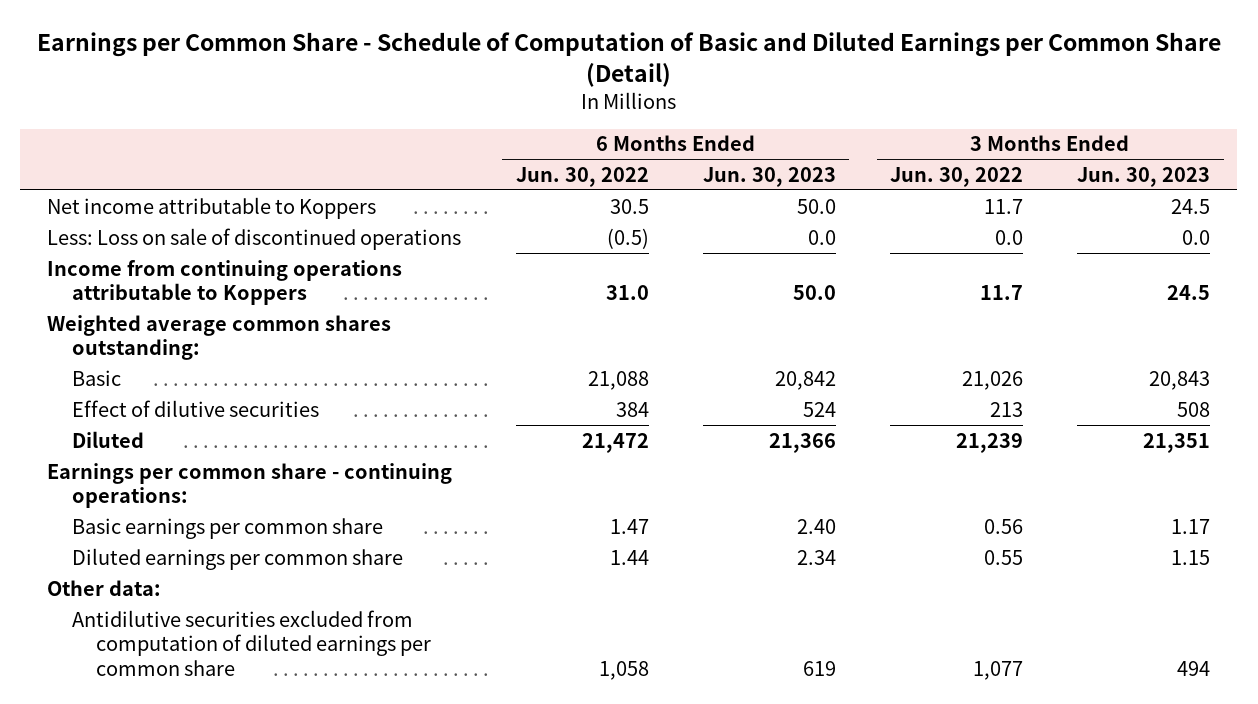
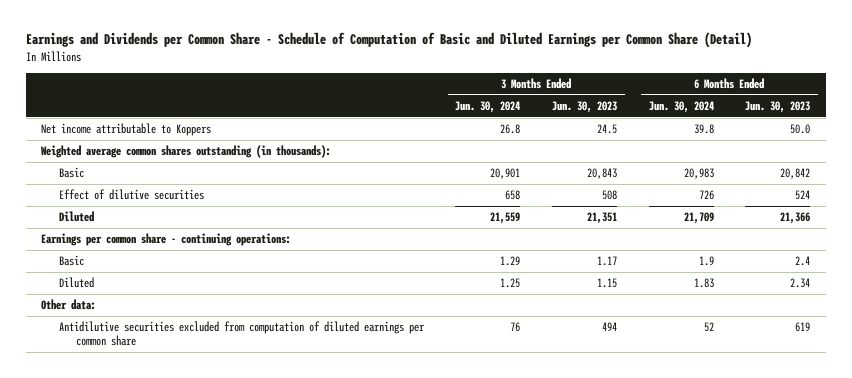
- Earnings per Common Share - Schedule of Computation of Basic and Diluted Earnings per Common Share (Detail)
+ Earnings and Dividends per Common Share - Schedule of Computation of Basic and Diluted Earnings per Common Share (Detail)
- | 6 Months Ended Jun. 30, 2022 | 6 Months Ended Jun. 30, 2023 | 3 Months Ended Jun. 30, 2022 | 3 Months Ended Jun. 30, 2023
+ | 3 Months Ended Jun. 30, 2024 | 3 Months Ended Jun. 30, 2023 | 6 Months Ended Jun. 30, 2024 | 6 Months Ended Jun. 30, 2023
- Less: Loss on sale of discontinued operations | (0.5) | 0.0 | 0.0 | 0.0
- Income from continuing operations attributable to Koppers | 31.0 | 50.0 | 11.7 | 24.5
- Weighted average common shares outstanding:
+ Weighted average common shares outstanding (in thousands):
- Basic earnings per common share | 1.47 | 2.40 | 0.56 | 1.17
- Diluted earnings per common share | 1.44 | 2.34 | 0.55 | 1.15
+ Basic | 1.29 | 1.17 | 1.9 | 2.4
+ Diluted | 1.25 | 1.15 | 1.83 | 2.34

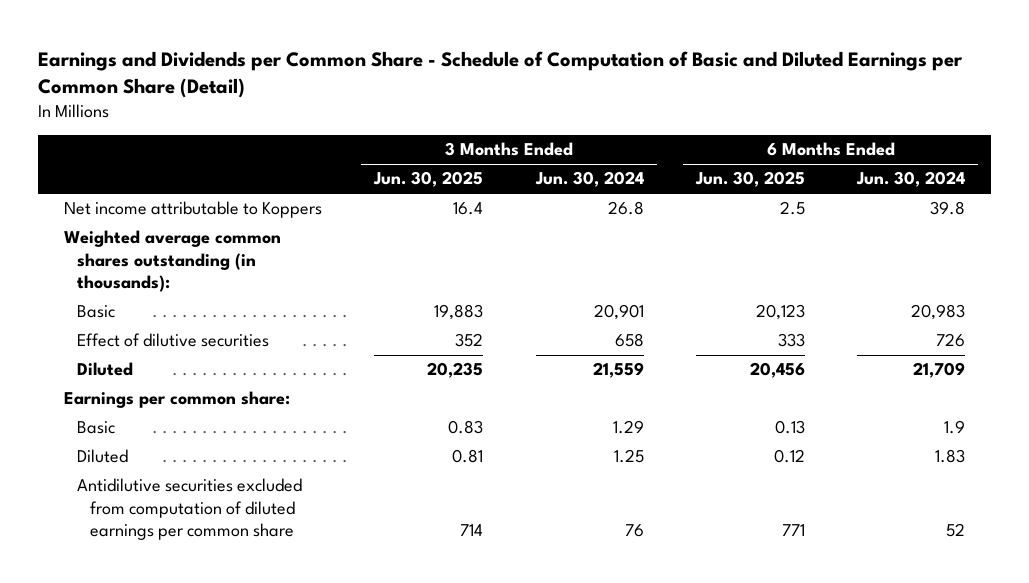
- | 3 Months Ended Jun. 30, 2024 | 3 Months Ended Jun. 30, 2023 | 6 Months Ended Jun. 30, 2024 | 6 Months Ended Jun. 30, 2023
+ | 3 Months Ended Jun. 30, 2025 | 3 Months Ended Jun. 30, 2024 | 6 Months Ended Jun. 30, 2025 | 6 Months Ended Jun. 30, 2024
- Earnings per common share - continuing operations:
+ Earnings per common share:
- Other data:

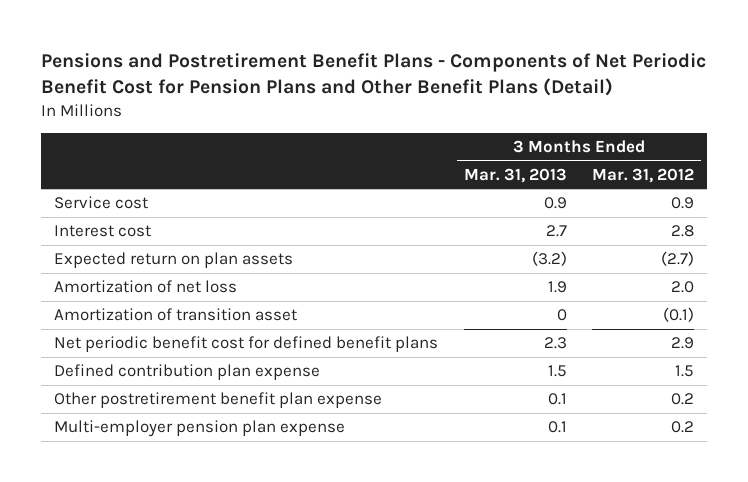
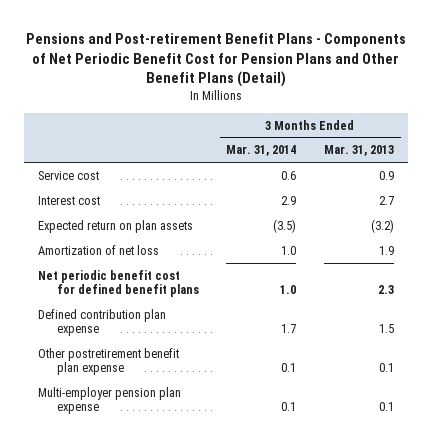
- Pensions and Postretirement Benefit Plans - Components of Net Periodic Benefit Cost for Pension Plans and Other Benefit Plans (Detail)
+ Pensions and Post-retirement Benefit Plans - Components of Net Periodic Benefit Cost for Pension Plans and Other Benefit Plans (Detail)
- | 3 Months Ended Mar. 31, 2013 | 3 Months Ended Mar. 31, 2012
+ | 3 Months Ended Mar. 31, 2014 | 3 Months Ended Mar. 31, 2013
- Amortization of transition asset | 0 | (0.1)

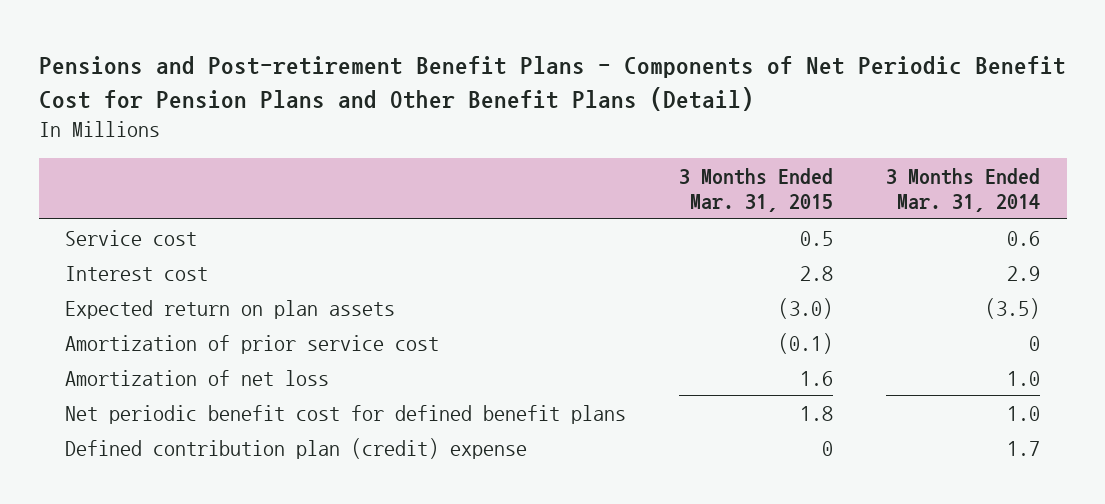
- | 3 Months Ended Mar. 31, 2014 | 3 Months Ended Mar. 31, 2013
+ | 3 Months Ended Mar. 31, 2015 | 3 Months Ended Mar. 31, 2014
+ Amortization of prior service cost | (0.1) | 0
- Defined contribution plan expense | 1.7 | 1.5
- Other postretirement benefit plan expense | 0.1 | 0.1
- Multi-employer pension plan expense | 0.1 | 0.1
+ Defined contribution plan (credit) expense | 0 | 1.7

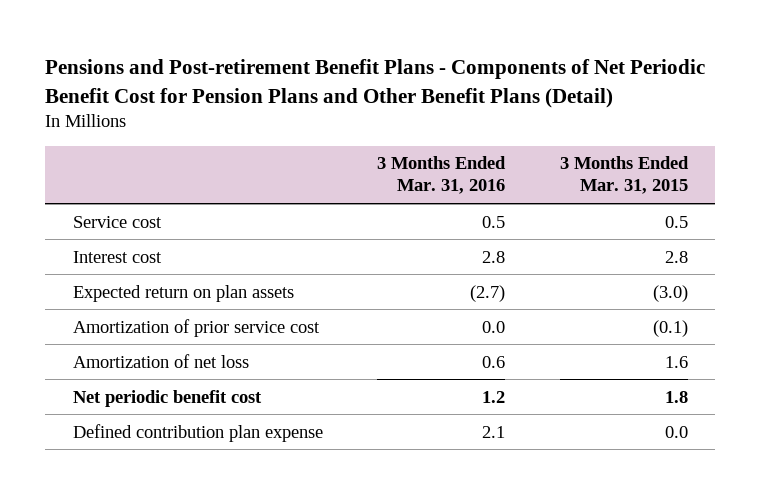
- | 3 Months Ended Mar. 31, 2015 | 3 Months Ended Mar. 31, 2014
+ | 3 Months Ended Mar. 31, 2016 | 3 Months Ended Mar. 31, 2015
- Net periodic benefit cost for defined benefit plans | 1.8 | 1.0
- Defined contribution plan (credit) expense | 0 | 1.7
+ Net periodic benefit cost | 1.2 | 1.8
+ Defined contribution plan expense | 2.1 | 0.0

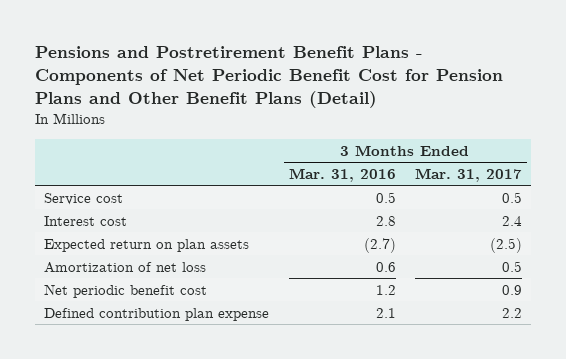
- Pensions and Post-retirement Benefit Plans - Components of Net Periodic Benefit Cost for Pension Plans and Other Benefit Plans (Detail)
+ Pensions and Postretirement Benefit Plans - Components of Net Periodic Benefit Cost for Pension Plans and Other Benefit Plans (Detail)
- | 3 Months Ended Mar. 31, 2016 | 3 Months Ended Mar. 31, 2015
+ | 3 Months Ended Mar. 31, 2016 | 3 Months Ended Mar. 31, 2017
- Amortization of prior service cost | 0.0 | (0.1)

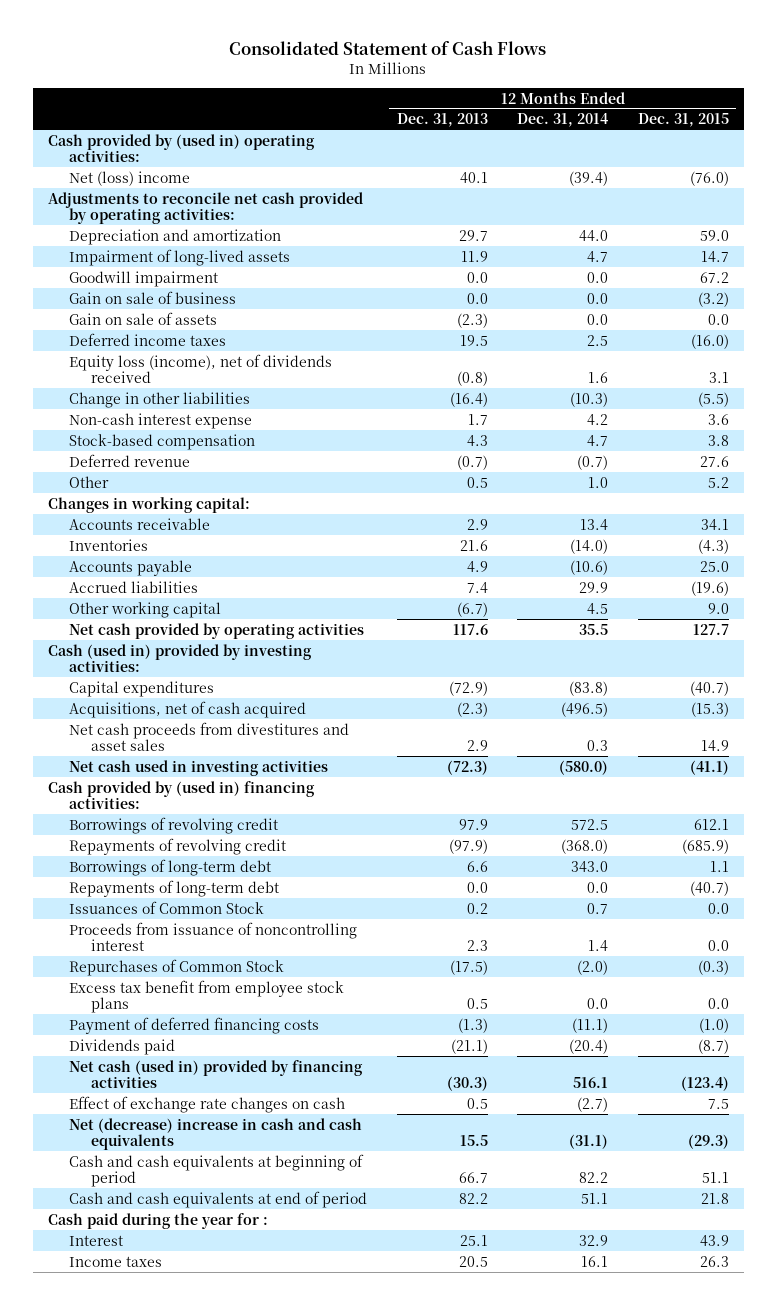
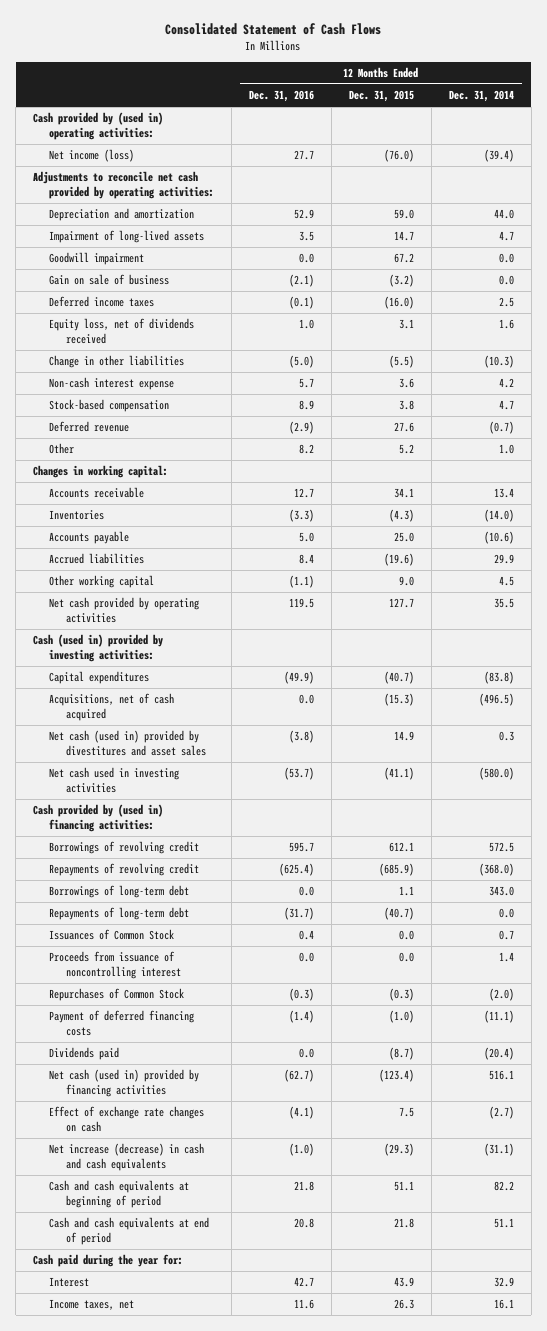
- | 12 Months Ended Dec. 31, 2013 | 12 Months Ended Dec. 31, 2014 | 12 Months Ended Dec. 31, 2015
+ | 12 Months Ended Dec. 31, 2016 | 12 Months Ended Dec. 31, 2015 | 12 Months Ended Dec. 31, 2014
- Net (loss) income | 40.1 | (39.4) | (76.0)
+ Net income (loss) | 27.7 | (76.0) | (39.4)
- Gain on sale of assets | (2.3) | 0.0 | 0.0
- Equity loss (income), net of dividends received | (0.8) | 1.6 | 3.1
+ Equity loss, net of dividends received | 1.0 | 3.1 | 1.6
- Net cash proceeds from divestitures and asset sales | 2.9 | 0.3 | 14.9
+ Net cash (used in) provided by divestitures and asset sales | (3.8) | 14.9 | 0.3
- Excess tax benefit from employee stock plans | 0.5 | 0.0 | 0.0
- Net (decrease) increase in cash and cash equivalents | 15.5 | (31.1) | (29.3)
+ Net increase (decrease) in cash and cash equivalents | (1.0) | (29.3) | (31.1)
- Cash paid during the year for :
+ Cash paid during the year for:
- Income taxes | 20.5 | 16.1 | 26.3
+ Income taxes, net | 11.6 | 26.3 | 16.1

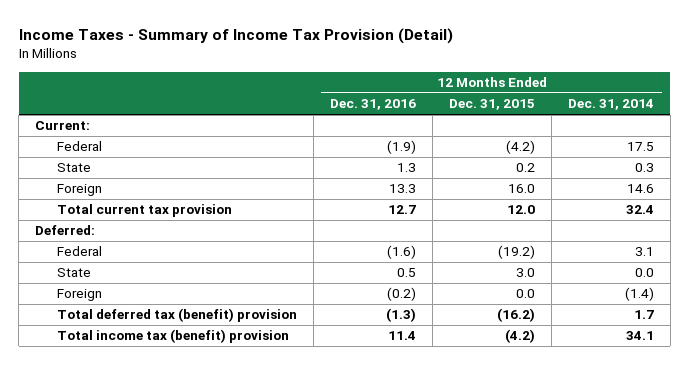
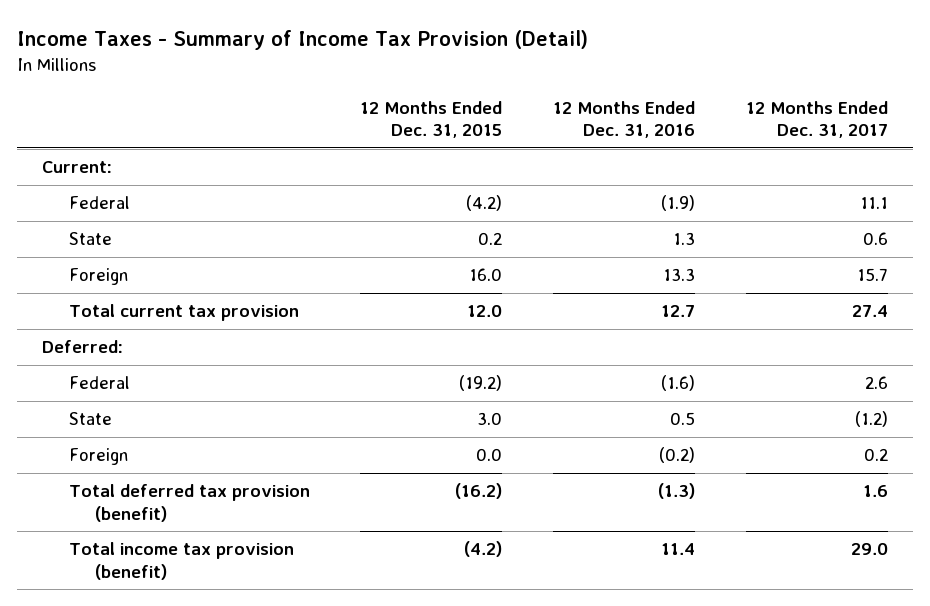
- | 12 Months Ended Dec. 31, 2016 | 12 Months Ended Dec. 31, 2015 | 12 Months Ended Dec. 31, 2014
+ | 12 Months Ended Dec. 31, 2015 | 12 Months Ended Dec. 31, 2016 | 12 Months Ended Dec. 31, 2017
- Total deferred tax (benefit) provision | (1.3) | (16.2) | 1.7
- Total income tax (benefit) provision | 11.4 | (4.2) | 34.1
+ Total deferred tax provision (benefit) | (16.2) | (1.3) | 1.6
+ Total income tax provision (benefit) | (4.2) | 11.4 | 29.0

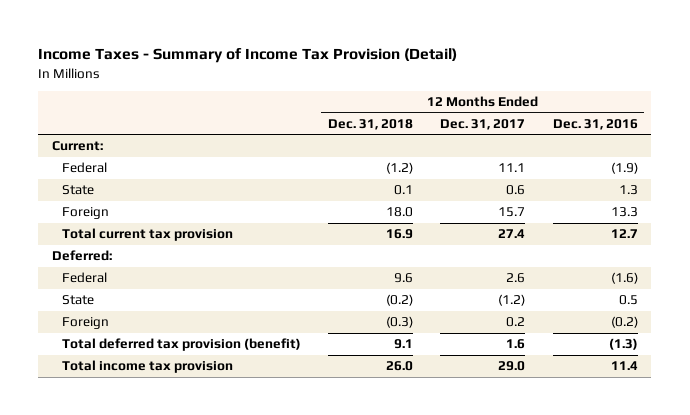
- | 12 Months Ended Dec. 31, 2015 | 12 Months Ended Dec. 31, 2016 | 12 Months Ended Dec. 31, 2017
+ | 12 Months Ended Dec. 31, 2018 | 12 Months Ended Dec. 31, 2017 | 12 Months Ended Dec. 31, 2016
- Total income tax provision (benefit) | (4.2) | 11.4 | 29.0
+ Total income tax provision | 26.0 | 29.0 | 11.4

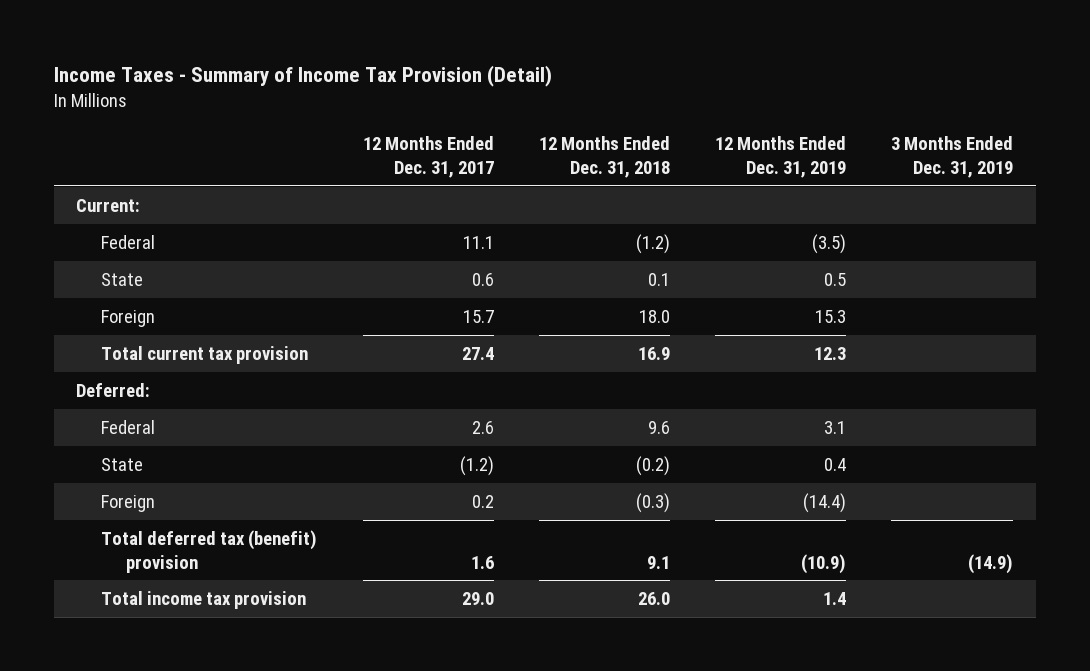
- | 12 Months Ended Dec. 31, 2018 | 12 Months Ended Dec. 31, 2017 | 12 Months Ended Dec. 31, 2016
+ | 12 Months Ended Dec. 31, 2017 | 12 Months Ended Dec. 31, 2018 | 12 Months Ended Dec. 31, 2019 | 3 Months Ended Dec. 31, 2019
- Total deferred tax provision (benefit) | 9.1 | 1.6 | (1.3)
+ Total deferred tax (benefit) provision | 1.6 | 9.1 | (10.9) | (14.9)

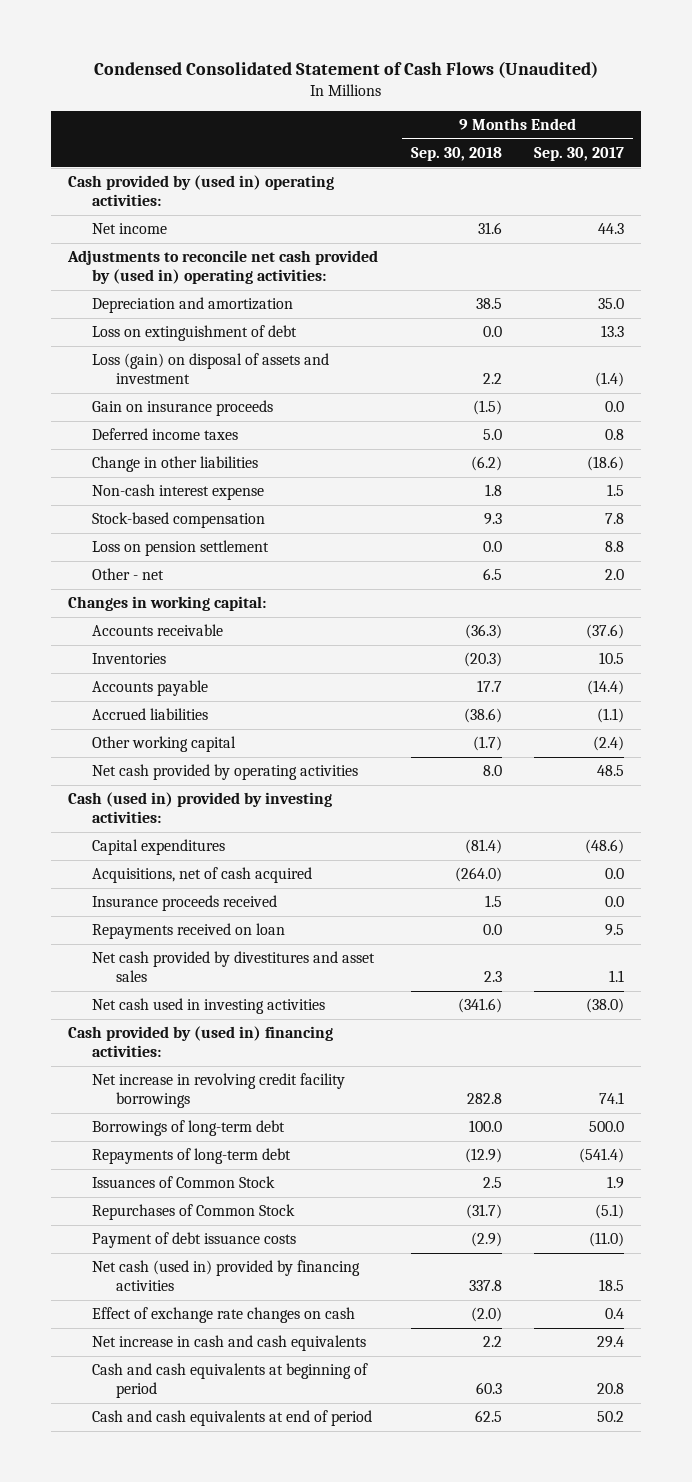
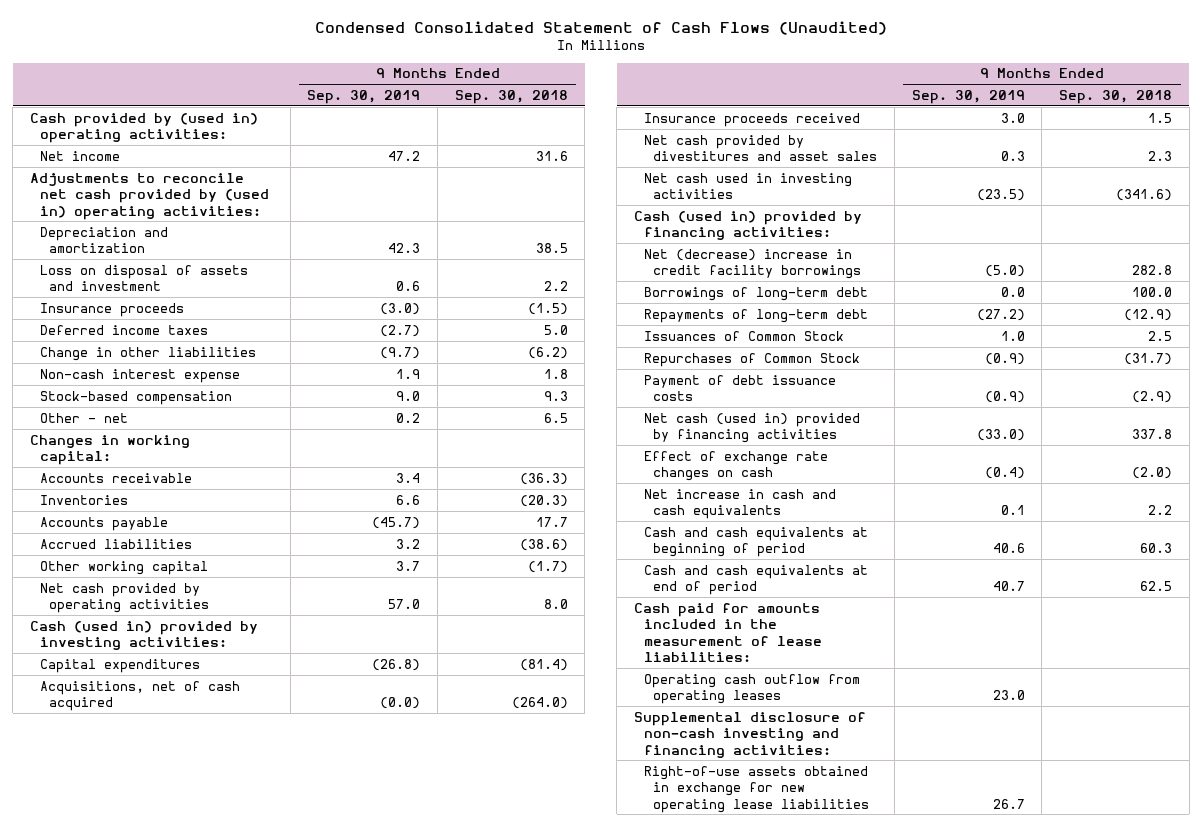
- | 9 Months Ended Sep. 30, 2018 | 9 Months Ended Sep. 30, 2017
+ | 9 Months Ended Sep. 30, 2019 | 9 Months Ended Sep. 30, 2018
- Loss on extinguishment of debt | 0.0 | 13.3
- Loss (gain) on disposal of assets and investment | 2.2 | (1.4)
- Gain on insurance proceeds | (1.5) | 0.0
+ Loss on disposal of assets and investment | 0.6 | 2.2
+ Insurance proceeds | (3.0) | (1.5)
- Loss on pension settlement | 0.0 | 8.8
- Repayments received on loan | 0.0 | 9.5
- Cash provided by (used in) financing activities:
- Net increase in revolving credit facility borrowings | 282.8 | 74.1
+ Cash (used in) provided by financing activities:
+ Net (decrease) increase in credit facility borrowings | (5.0) | 282.8
+ Cash paid for amounts included in the measurement of lease liabilities:
+ Operating cash outflow from operating leases | 23.0 |
+ Supplemental disclosure of non-cash investing and financing activities:
+ Right-of-use assets obtained in exchange for new operating lease liabilities | 26.7 |

